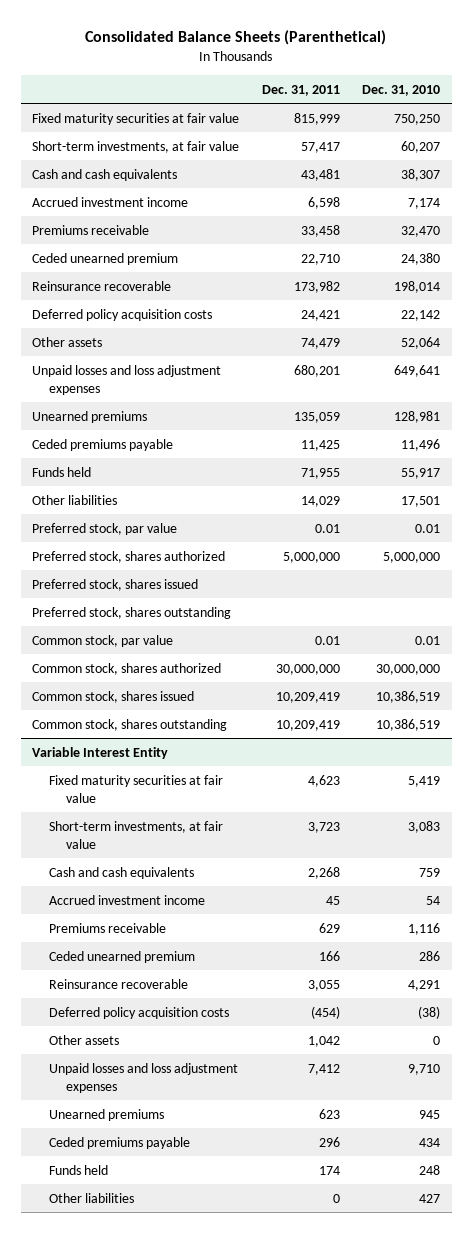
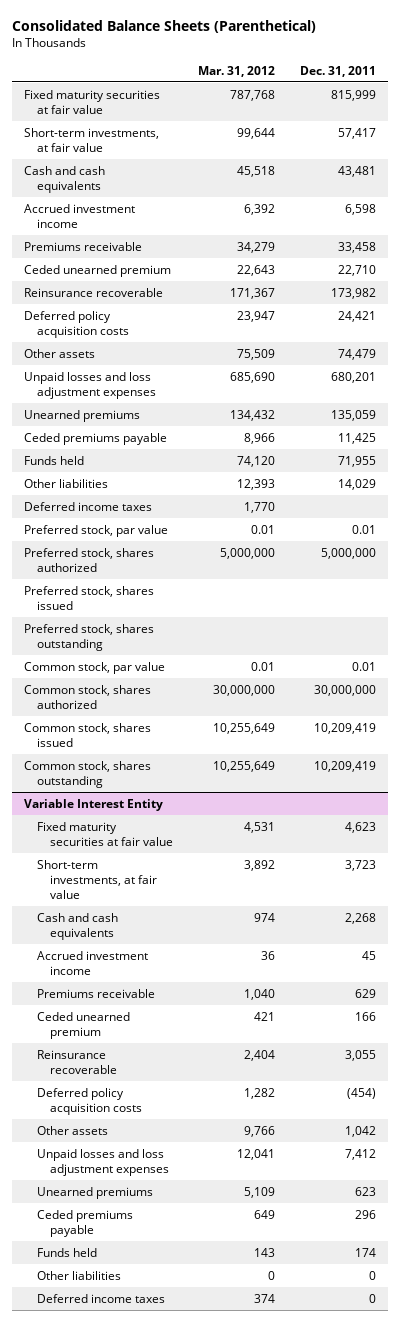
- | Dec. 31, 2011 | Dec. 31, 2010
+ | Mar. 31, 2012 | Dec. 31, 2011
+ Deferred income taxes | 1,770 |
@ Variable Interest Entity
+ Deferred income taxes | 374 | 0

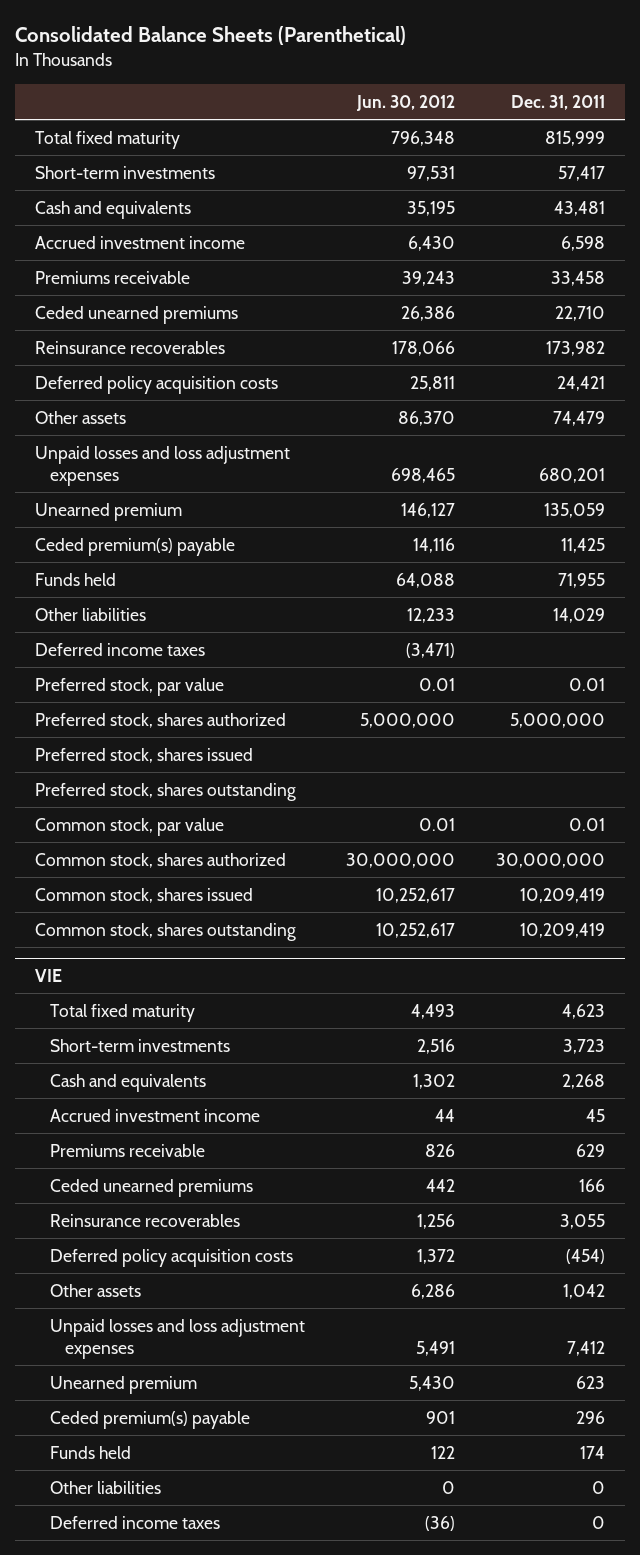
- | Mar. 31, 2012 | Dec. 31, 2011
+ | Jun. 30, 2012 | Dec. 31, 2011
- Fixed maturity securities at fair value | 787,768 | 815,999
- Short-term investments, at fair value | 99,644 | 57,417
- Cash and cash equivalents | 45,518 | 43,481
+ Total fixed maturity | 796,348 | 815,999
+ Short-term investments | 97,531 | 57,417
+ Cash and equivalents | 35,195 | 43,481
- Ceded unearned premium | 22,643 | 22,710
- Reinsurance recoverable | 171,367 | 173,982
+ Ceded unearned premiums | 26,386 | 22,710
+ Reinsurance recoverables | 178,066 | 173,982
- Unearned premiums | 134,432 | 135,059
- Ceded premiums payable | 8,966 | 11,425
+ Unearned premium | 146,127 | 135,059
+ Ceded premium(s) payable | 14,116 | 11,425
- Variable Interest Entity
- Fixed maturity securities at fair value | 4,531 | 4,623
- Short-term investments, at fair value | 3,892 | 3,723
- Cash and cash equivalents | 974 | 2,268
+ VIE
+ Total fixed maturity | 4,493 | 4,623
+ Short-term investments | 2,516 | 3,723
+ Cash and equivalents | 1,302 | 2,268
- Ceded unearned premium | 421 | 166
- Reinsurance recoverable | 2,404 | 3,055
+ Ceded unearned premiums | 442 | 166
+ Reinsurance recoverables | 1,256 | 3,055
- Unearned premiums | 5,109 | 623
- Ceded premiums payable | 649 | 296
+ Unearned premium | 5,430 | 623
+ Ceded premium(s) payable | 901 | 296

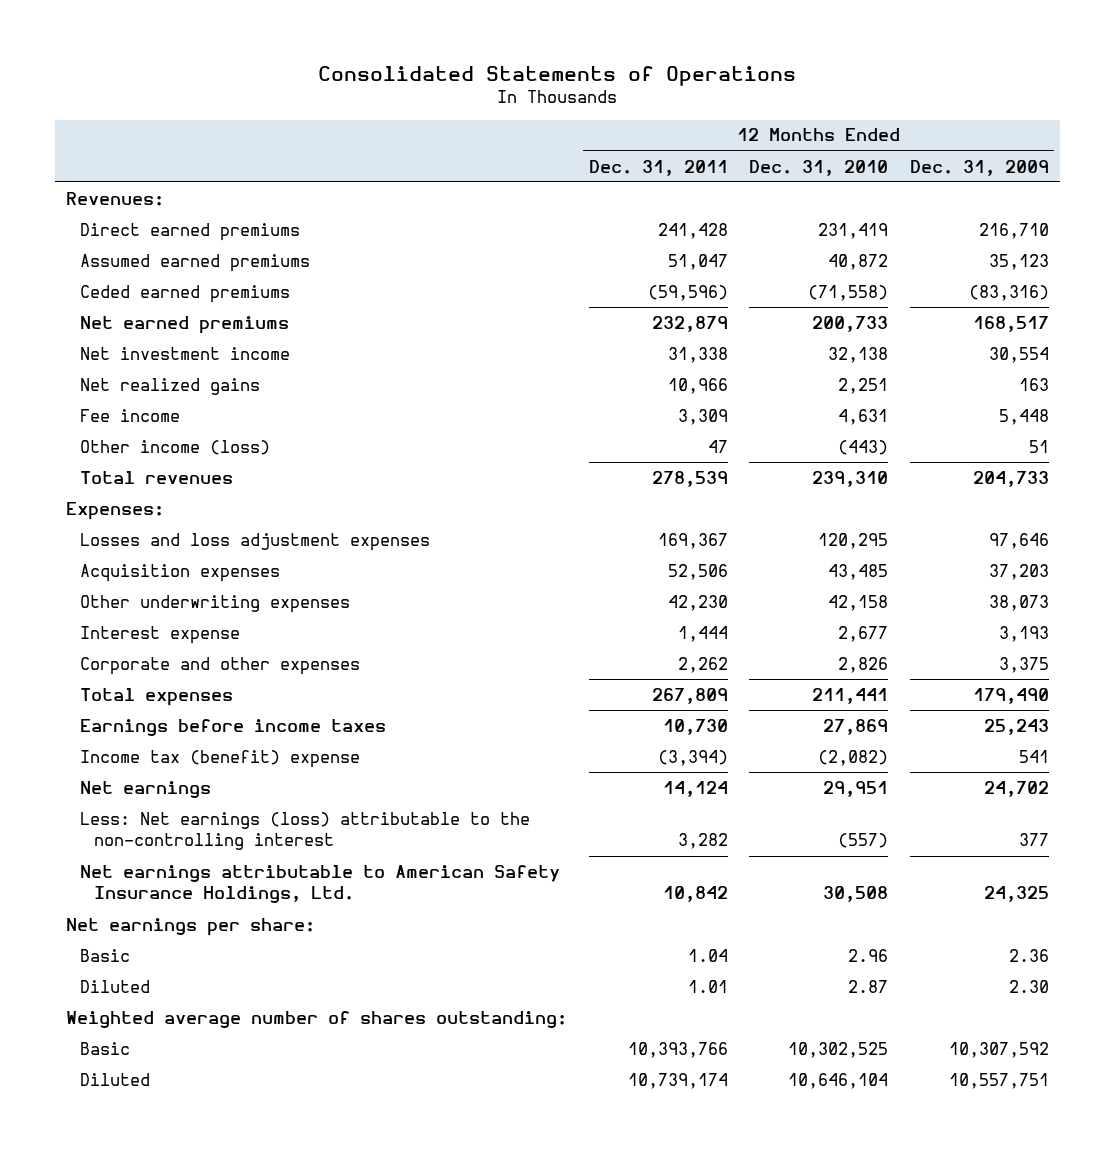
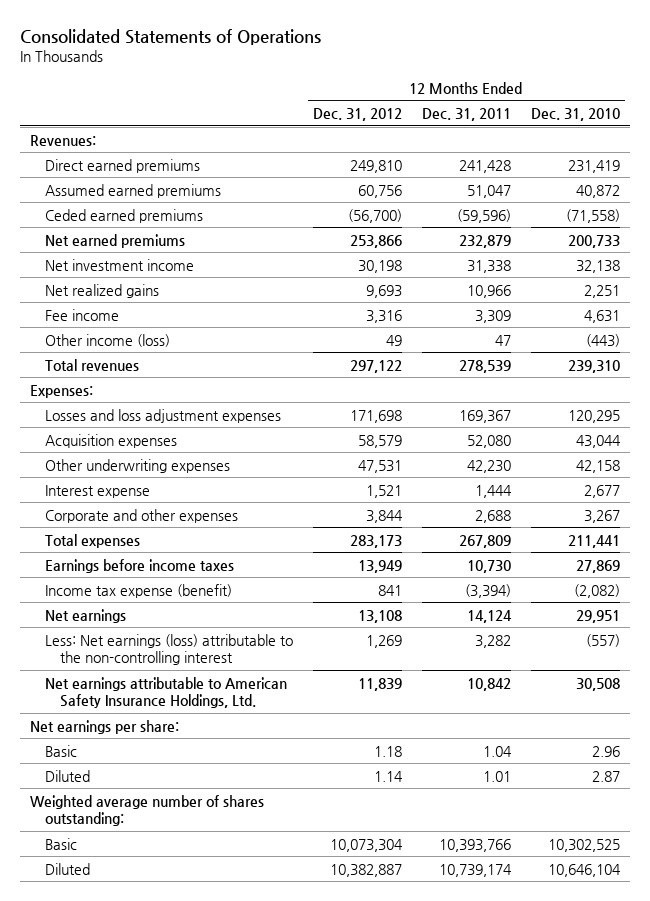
- | 12 Months Ended Dec. 31, 2011 | 12 Months Ended Dec. 31, 2010 | 12 Months Ended Dec. 31, 2009
+ | 12 Months Ended Dec. 31, 2012 | 12 Months Ended Dec. 31, 2011 | 12 Months Ended Dec. 31, 2010
- Acquisition expenses | 52,506 | 43,485 | 37,203
+ Acquisition expenses | 58,579 | 52,080 | 43,044
- Corporate and other expenses | 2,262 | 2,826 | 3,375
+ Corporate and other expenses | 3,844 | 2,688 | 3,267
- Income tax (benefit) expense | (3,394) | (2,082) | 541
+ Income tax expense (benefit) | 841 | (3,394) | (2,082)

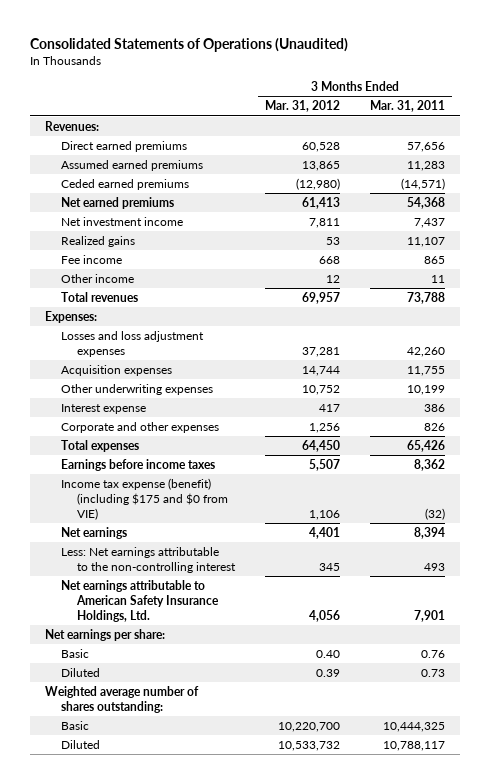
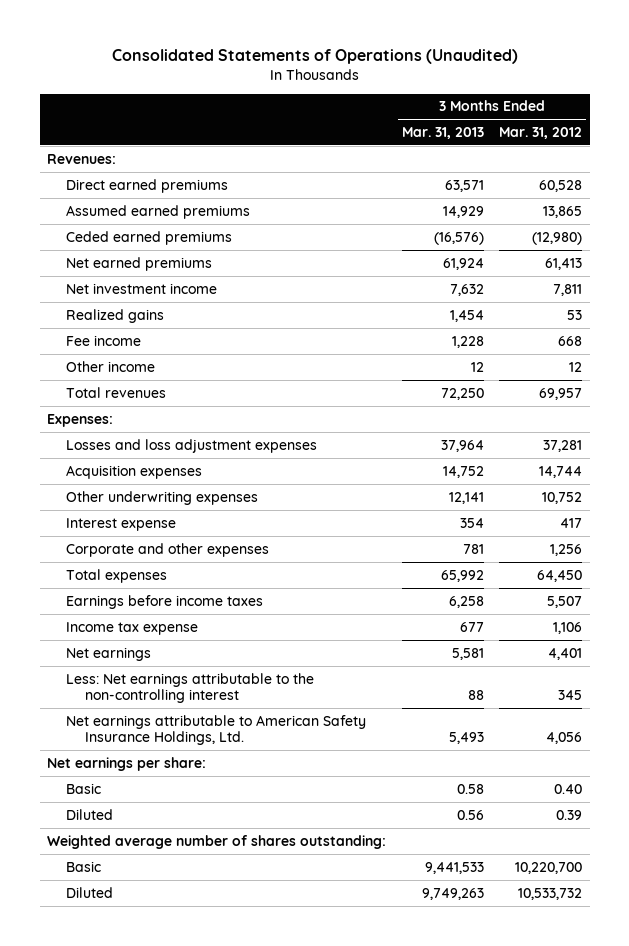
- | 3 Months Ended Mar. 31, 2012 | 3 Months Ended Mar. 31, 2011
+ | 3 Months Ended Mar. 31, 2013 | 3 Months Ended Mar. 31, 2012
- Income tax expense (benefit) (including $175 and $0 from VIE) | 1,106 | (32)
+ Income tax expense | 677 | 1,106

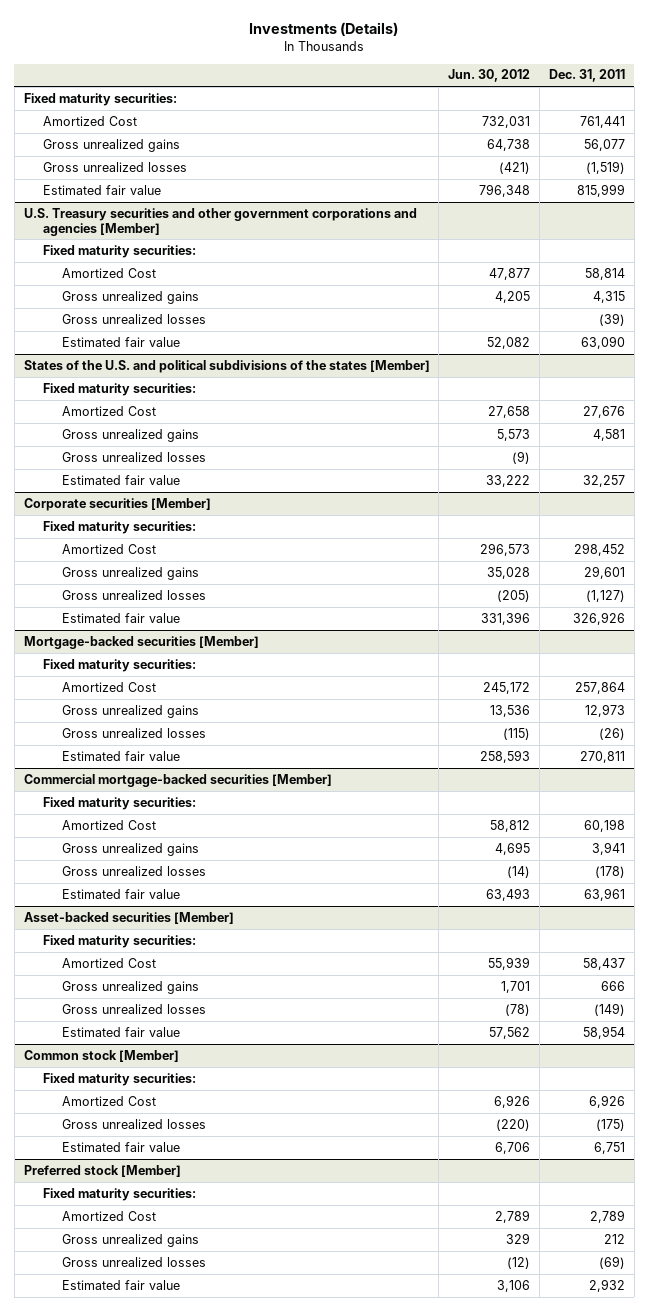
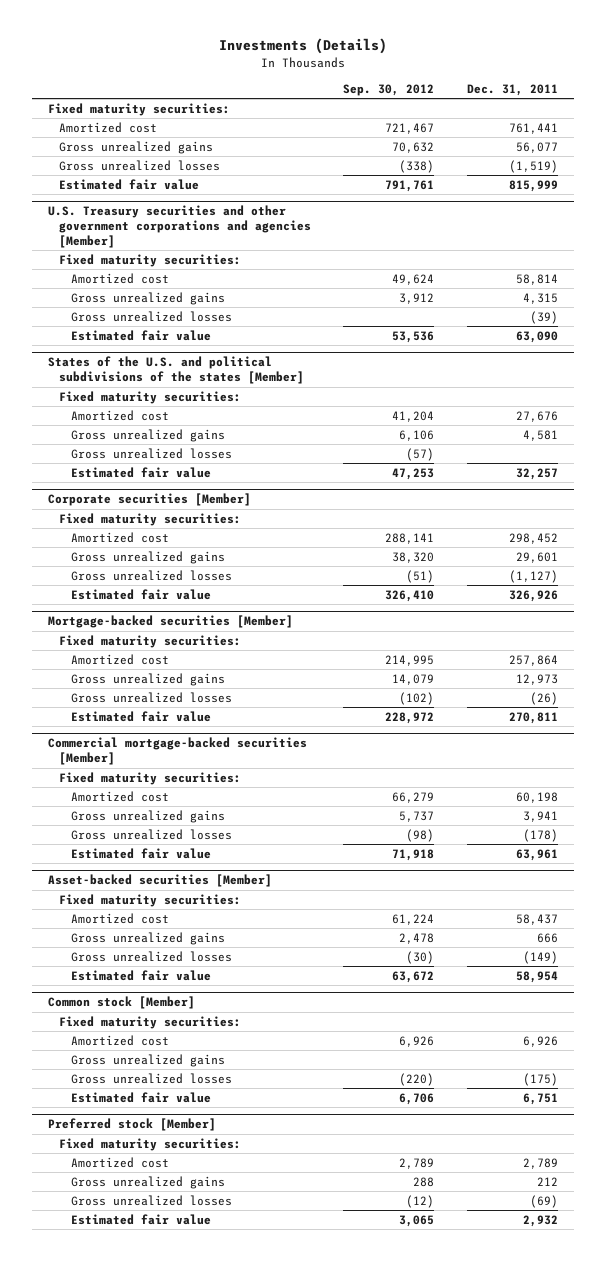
- | Jun. 30, 2012 | Dec. 31, 2011
+ | Sep. 30, 2012 | Dec. 31, 2011
- Amortized Cost | 732,031 | 761,441
+ Amortized cost | 721,467 | 761,441
@ U.S. Treasury securities and other government corporations and agencies [Member]
- Amortized Cost | 47,877 | 58,814
+ Amortized cost | 49,624 | 58,814
@ States of the U.S. and political subdivisions of the states [Member]
- Amortized Cost | 27,658 | 27,676
+ Amortized cost | 41,204 | 27,676
@ Corporate securities [Member]
- Amortized Cost | 296,573 | 298,452
+ Amortized cost | 288,141 | 298,452
@ Mortgage-backed securities [Member]
- Amortized Cost | 245,172 | 257,864
+ Amortized cost | 214,995 | 257,864
@ Commercial mortgage-backed securities [Member]
- Amortized Cost | 58,812 | 60,198
+ Amortized cost | 66,279 | 60,198
@ Asset-backed securities [Member]
- Amortized Cost | 55,939 | 58,437
+ Amortized cost | 61,224 | 58,437
@ Common stock [Member]
- Amortized Cost | 6,926 | 6,926
+ Amortized cost | 6,926 | 6,926
+ Gross unrealized gains
@ Preferred stock [Member]
- Amortized Cost | 2,789 | 2,789
+ Amortized cost | 2,789 | 2,789

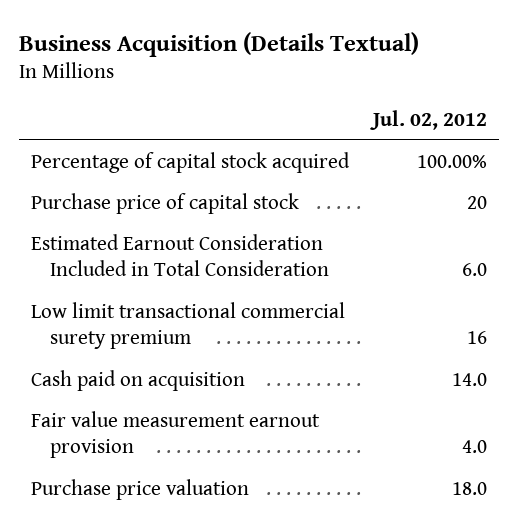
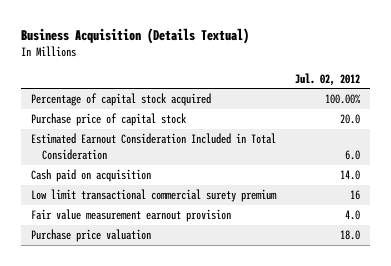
- Purchase price of capital stock | 20
+ Purchase price of capital stock | 20.0
moved down: Low limit transactional commercial surety premium | 16

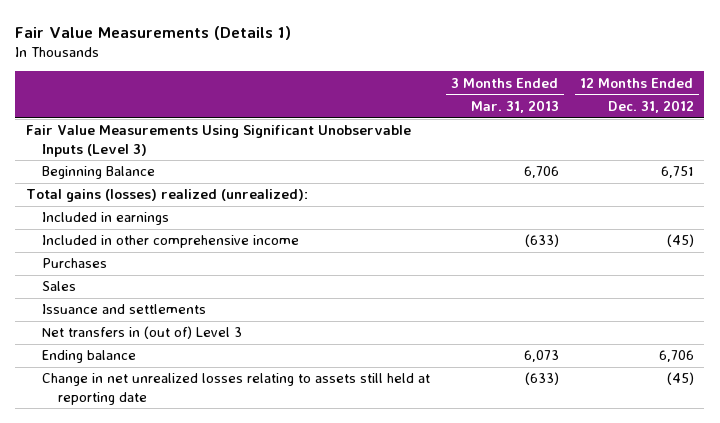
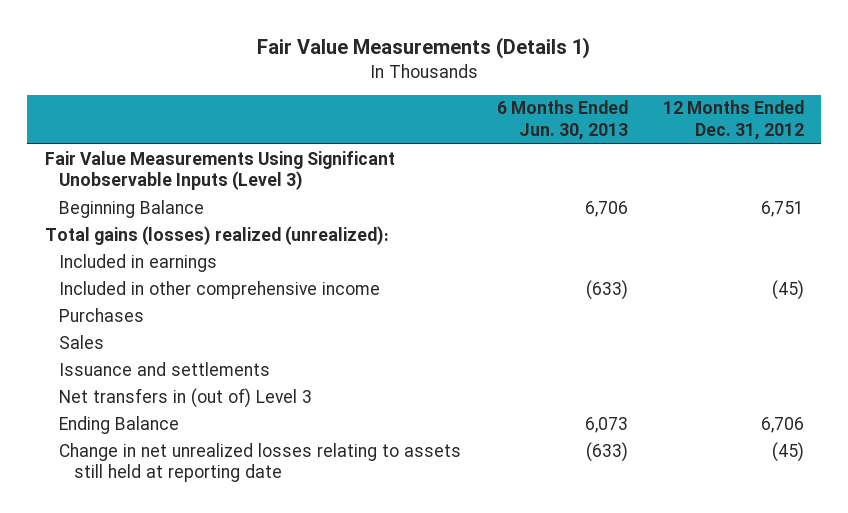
- | 3 Months Ended Mar. 31, 2013 | 12 Months Ended Dec. 31, 2012
+ | 6 Months Ended Jun. 30, 2013 | 12 Months Ended Dec. 31, 2012
- Ending balance | 6,073 | 6,706
+ Ending Balance | 6,073 | 6,706

